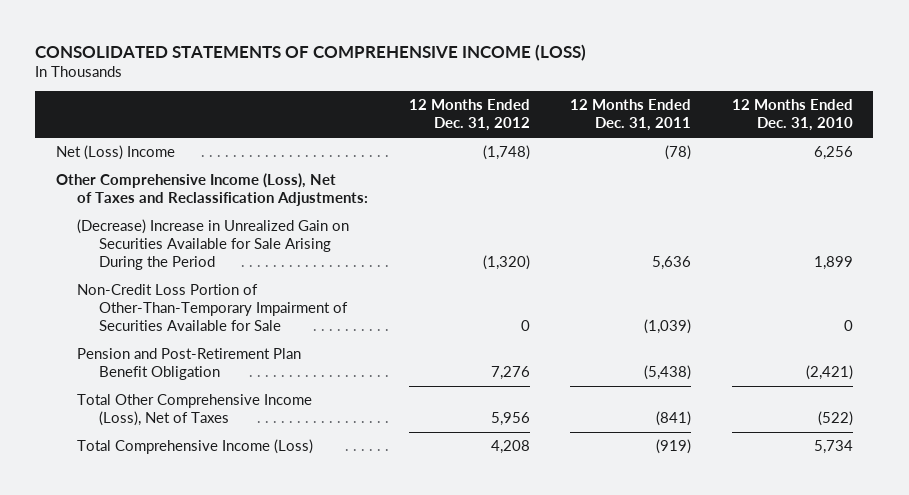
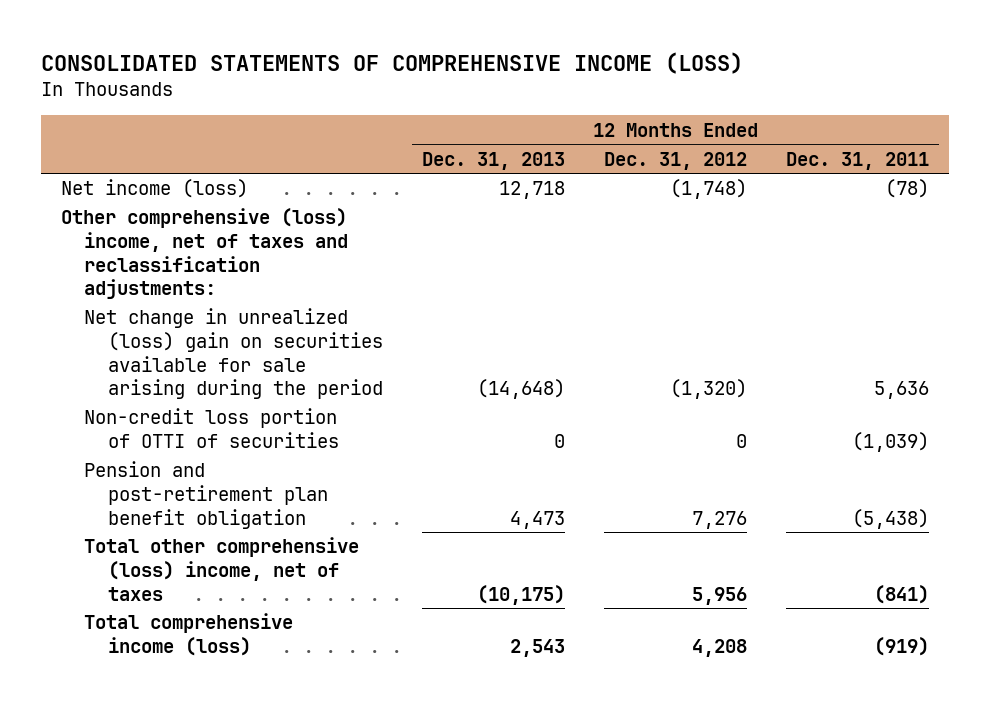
- | 12 Months Ended Dec. 31, 2012 | 12 Months Ended Dec. 31, 2011 | 12 Months Ended Dec. 31, 2010
+ | 12 Months Ended Dec. 31, 2013 | 12 Months Ended Dec. 31, 2012 | 12 Months Ended Dec. 31, 2011
- Net (Loss) Income | (1,748) | (78) | 6,256
- Other Comprehensive Income (Loss), Net of Taxes and Reclassification Adjustments:
- (Decrease) Increase in Unrealized Gain on Securities Available for Sale Arising During the Period | (1,320) | 5,636 | 1,899
- Non-Credit Loss Portion of Other-Than-Temporary Impairment of Securities Available for Sale | 0 | (1,039) | 0
- Pension and Post-Retirement Plan Benefit Obligation | 7,276 | (5,438) | (2,421)
- Total Other Comprehensive Income (Loss), Net of Taxes | 5,956 | (841) | (522)
- Total Comprehensive Income (Loss) | 4,208 | (919) | 5,734
+ Net income (loss) | 12,718 | (1,748) | (78)
+ Other comprehensive (loss) income, net of taxes and reclassification adjustments:
+ Net change in unrealized (loss) gain on securities available for sale arising during the period | (14,648) | (1,320) | 5,636
+ Non-credit loss portion of OTTI of securities | 0 | 0 | (1,039)
+ Pension and post-retirement plan benefit obligation | 4,473 | 7,276 | (5,438)
+ Total other comprehensive (loss) income, net of taxes | (10,175) | 5,956 | (841)
+ Total comprehensive income (loss) | 2,543 | 4,208 | (919)

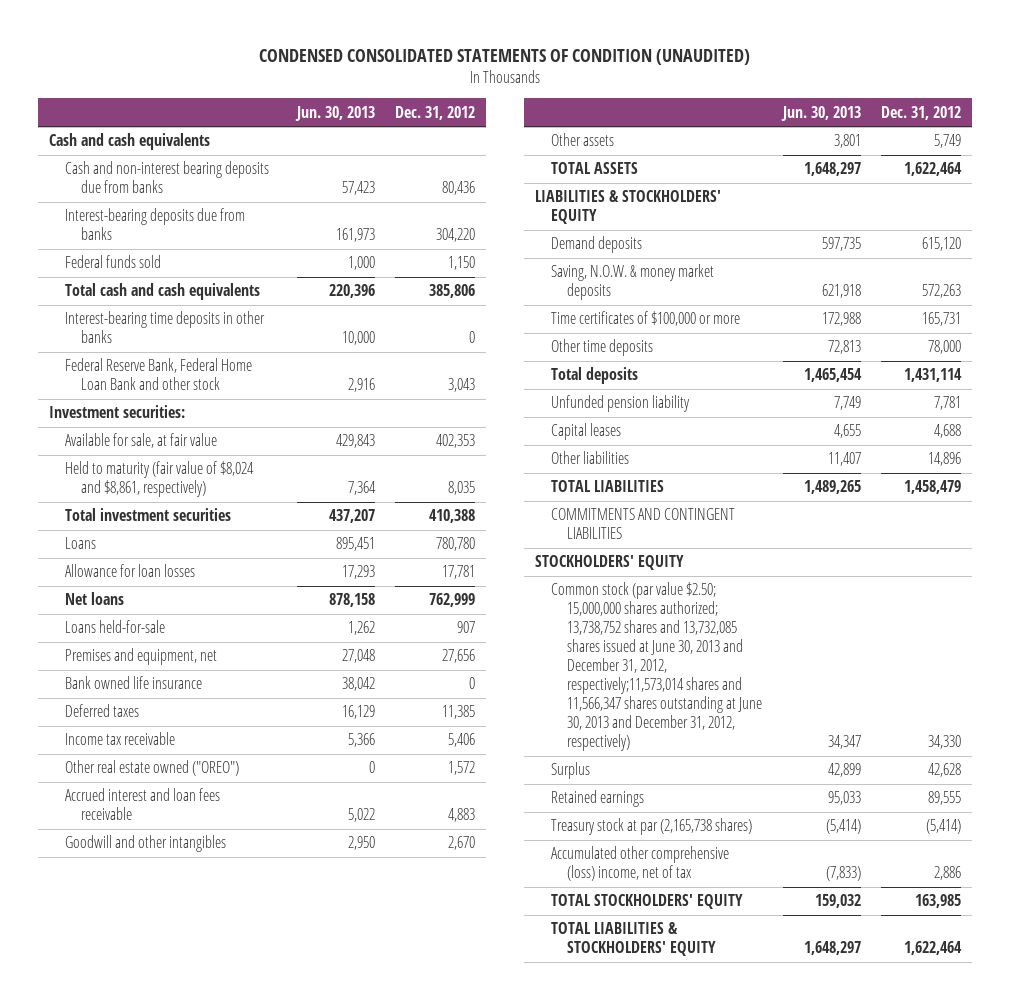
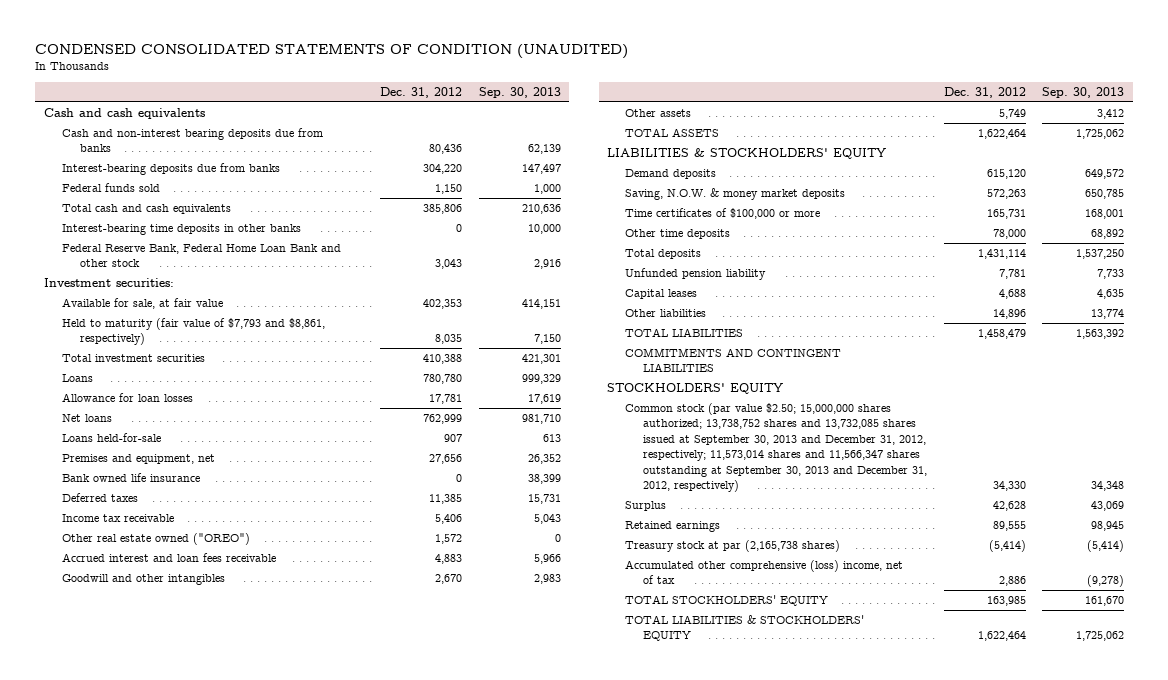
- | Jun. 30, 2013 | Dec. 31, 2012
+ | Dec. 31, 2012 | Sep. 30, 2013
- Held to maturity (fair value of $8,024 and $8,861, respectively) | 7,364 | 8,035
+ Held to maturity (fair value of $7,793 and $8,861, respectively) | 8,035 | 7,150
- Common stock (par value $2.50; 15,000,000 shares authorized; 13,738,752 shares and 13,732,085 shares issued at June 30, 2013 and December 31, 2012, respectively;11,573,014 shares and 11,566,347 shares outstanding at June 30, 2013 and December 31, 2012, respectively) | 34,347 | 34,330
+ Common stock (par value $2.50; 15,000,000 shares authorized; 13,738,752 shares and 13,732,085 shares issued at September 30, 2013 and December 31, 2012, respectively; 11,573,014 shares and 11,566,347 shares outstanding at September 30, 2013 and December 31, 2012, respectively) | 34,330 | 34,348

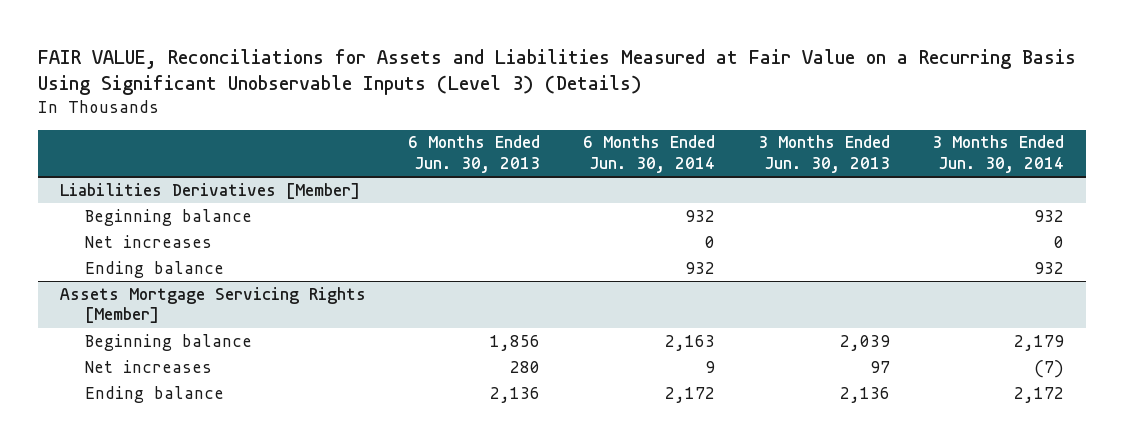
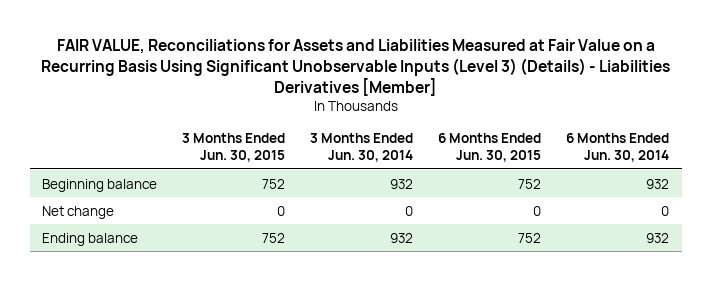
- FAIR VALUE, Reconciliations for Assets and Liabilities Measured at Fair Value on a Recurring Basis Using Significant Unobservable Inputs (Level 3) (Details)
+ FAIR VALUE, Reconciliations for Assets and Liabilities Measured at Fair Value on a Recurring Basis Using Significant Unobservable Inputs (Level 3) (Details) - Liabilities Derivatives [Member]
- | 6 Months Ended Jun. 30, 2013 | 6 Months Ended Jun. 30, 2014 | 3 Months Ended Jun. 30, 2013 | 3 Months Ended Jun. 30, 2014
+ | 3 Months Ended Jun. 30, 2015 | 3 Months Ended Jun. 30, 2014 | 6 Months Ended Jun. 30, 2015 | 6 Months Ended Jun. 30, 2014
- Liabilities Derivatives [Member]
- Net increases | | 0 | | 0
+ Net change | 0 | 0 | 0 | 0
- Assets Mortgage Servicing Rights [Member]
- Beginning balance | 1,856 | 2,163 | 2,039 | 2,179
- Net increases | 280 | 9 | 97 | (7)
- Ending balance | 2,136 | 2,172 | 2,136 | 2,172

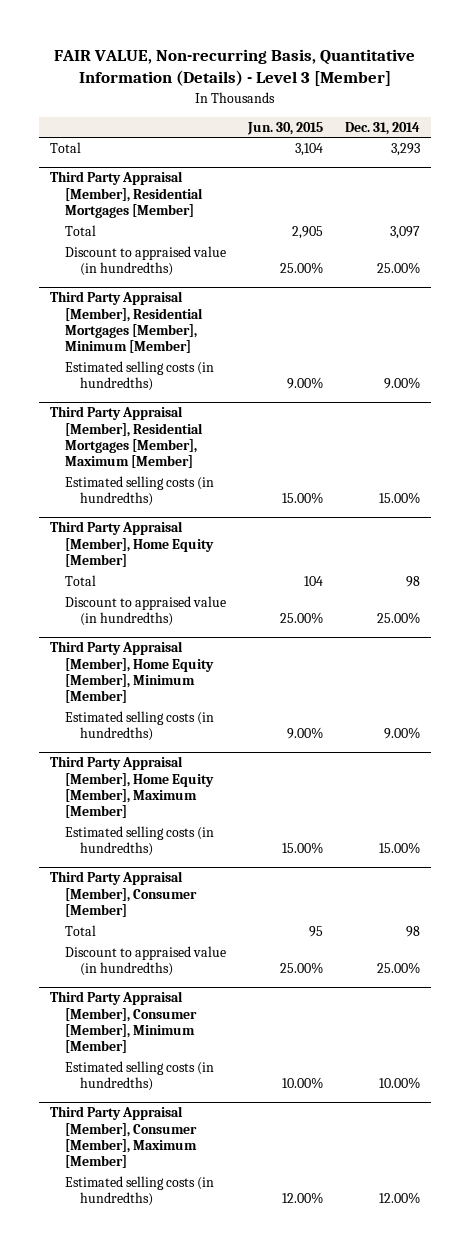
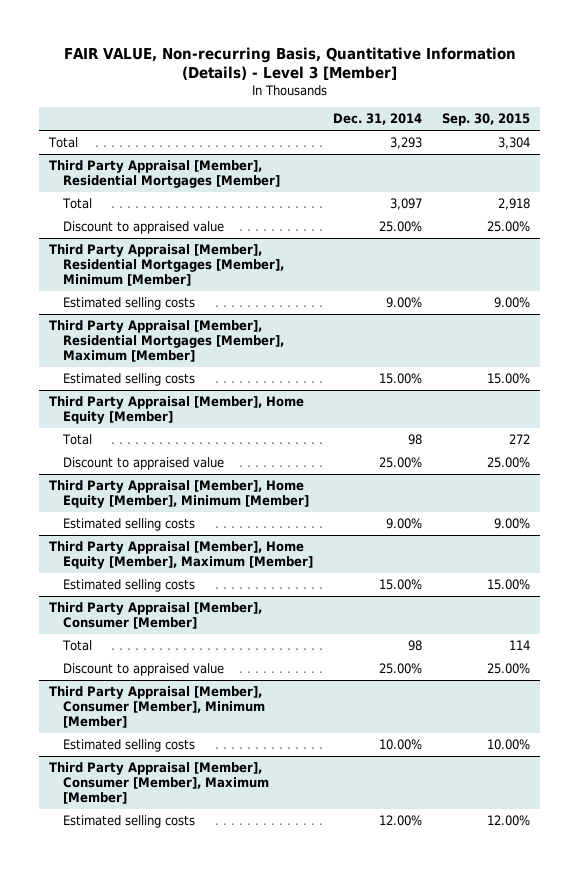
- | Jun. 30, 2015 | Dec. 31, 2014
+ | Dec. 31, 2014 | Sep. 30, 2015
@ Third Party Appraisal [Member], Residential Mortgages [Member]
- Discount to appraised value (in hundredths) | 25.00% | 25.00%
+ Discount to appraised value | 25.00% | 25.00%
@ Third Party Appraisal [Member], Residential Mortgages [Member], Minimum [Member]
- Estimated selling costs (in hundredths) | 9.00% | 9.00%
+ Estimated selling costs | 9.00% | 9.00%
@ Third Party Appraisal [Member], Residential Mortgages [Member], Maximum [Member]
- Estimated selling costs (in hundredths) | 15.00% | 15.00%
+ Estimated selling costs | 15.00% | 15.00%
@ Third Party Appraisal [Member], Home Equity [Member]
- Discount to appraised value (in hundredths) | 25.00% | 25.00%
+ Discount to appraised value | 25.00% | 25.00%
@ Third Party Appraisal [Member], Home Equity [Member], Minimum [Member]
- Estimated selling costs (in hundredths) | 9.00% | 9.00%
+ Estimated selling costs | 9.00% | 9.00%
@ Third Party Appraisal [Member], Home Equity [Member], Maximum [Member]
- Estimated selling costs (in hundredths) | 15.00% | 15.00%
+ Estimated selling costs | 15.00% | 15.00%
@ Third Party Appraisal [Member], Consumer [Member]
- Discount to appraised value (in hundredths) | 25.00% | 25.00%
+ Discount to appraised value | 25.00% | 25.00%
@ Third Party Appraisal [Member], Consumer [Member], Minimum [Member]
- Estimated selling costs (in hundredths) | 10.00% | 10.00%
+ Estimated selling costs | 10.00% | 10.00%
@ Third Party Appraisal [Member], Consumer [Member], Maximum [Member]
- Estimated selling costs (in hundredths) | 12.00% | 12.00%
+ Estimated selling costs | 12.00% | 12.00%

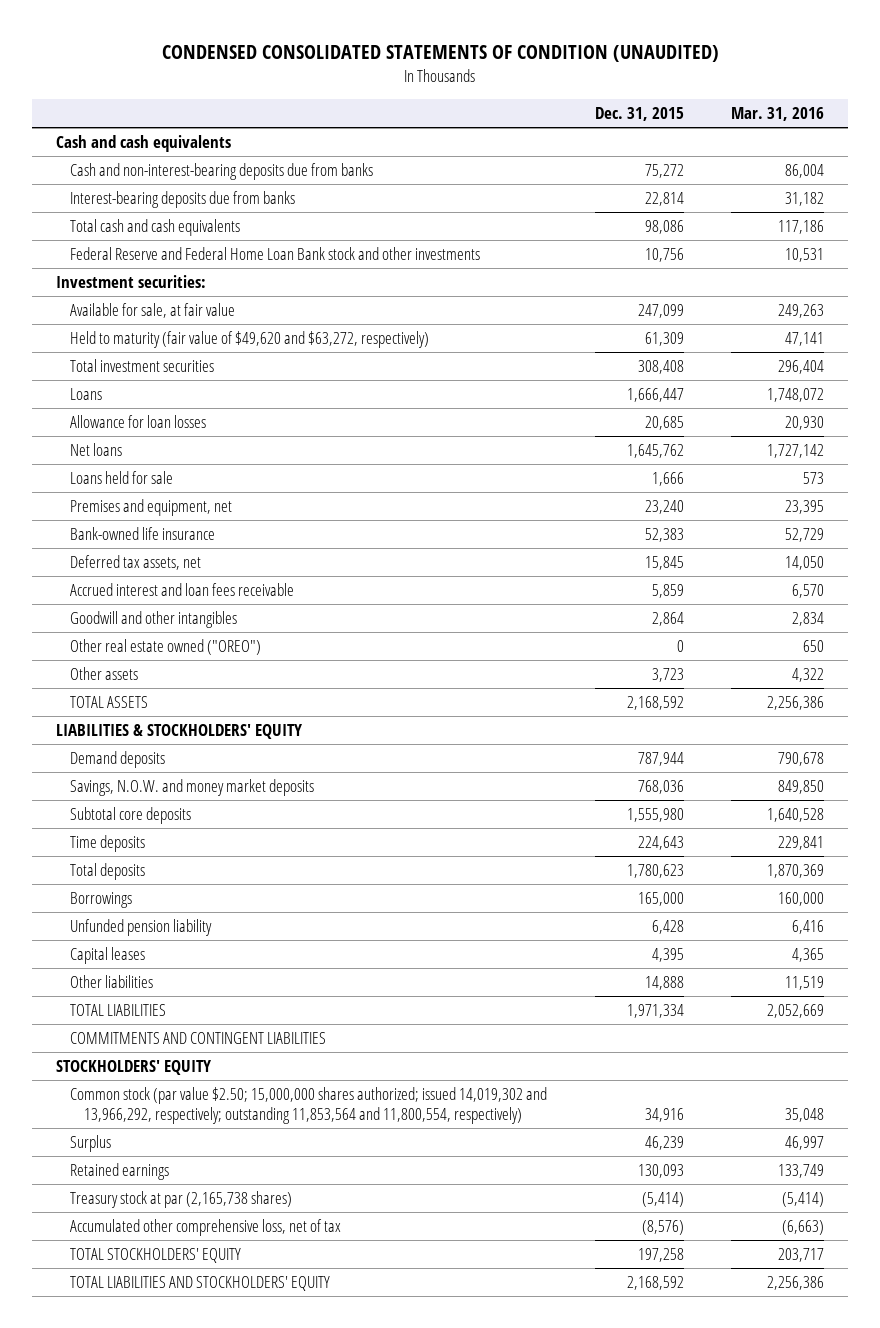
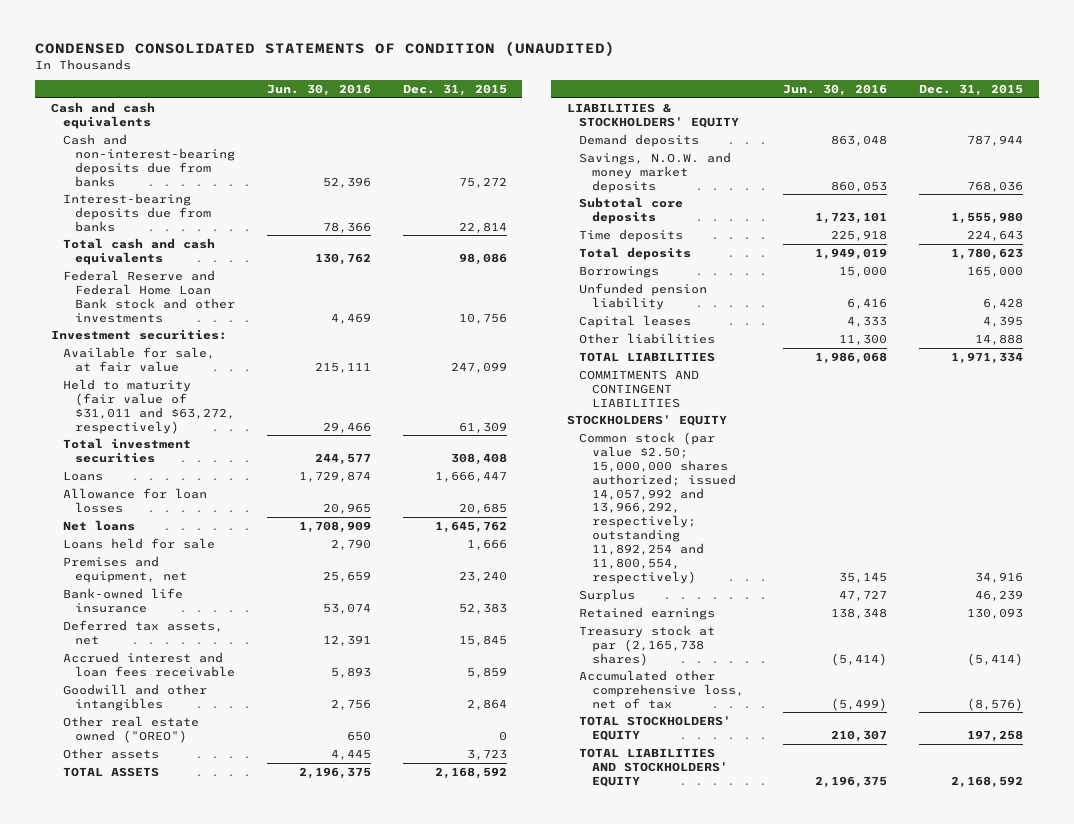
- | Dec. 31, 2015 | Mar. 31, 2016
+ | Jun. 30, 2016 | Dec. 31, 2015
- Held to maturity (fair value of $49,620 and $63,272, respectively) | 61,309 | 47,141
+ Held to maturity (fair value of $31,011 and $63,272, respectively) | 29,466 | 61,309
- Common stock (par value $2.50; 15,000,000 shares authorized; issued 14,019,302 and 13,966,292, respectively; outstanding 11,853,564 and 11,800,554, respectively) | 34,916 | 35,048
+ Common stock (par value $2.50; 15,000,000 shares authorized; issued 14,057,992 and 13,966,292, respectively; outstanding 11,892,254 and 11,800,554, respectively) | 35,145 | 34,916

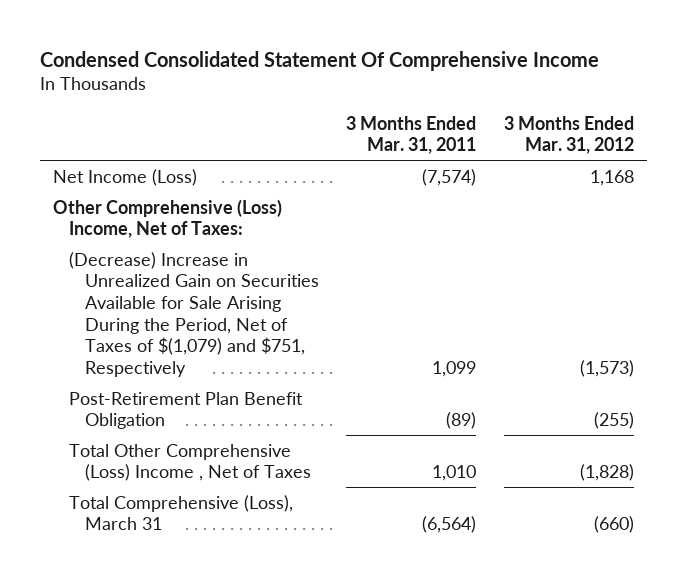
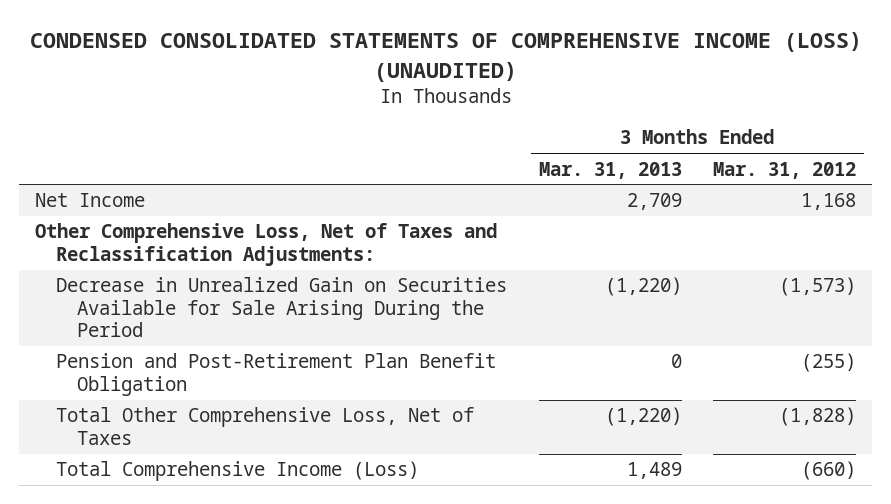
- Condensed Consolidated Statement Of Comprehensive Income
+ CONDENSED CONSOLIDATED STATEMENTS OF COMPREHENSIVE INCOME (LOSS) (UNAUDITED)
- | 3 Months Ended Mar. 31, 2011 | 3 Months Ended Mar. 31, 2012
+ | 3 Months Ended Mar. 31, 2013 | 3 Months Ended Mar. 31, 2012
- Net Income (Loss) | (7,574) | 1,168
- Other Comprehensive (Loss) Income, Net of Taxes:
- (Decrease) Increase in Unrealized Gain on Securities Available for Sale Arising During the Period, Net of Taxes of $(1,079) and $751, Respectively | 1,099 | (1,573)
- Post-Retirement Plan Benefit Obligation | (89) | (255)
- Total Other Comprehensive (Loss) Income , Net of Taxes | 1,010 | (1,828)
- Total Comprehensive (Loss), March 31 | (6,564) | (660)
+ Net Income | 2,709 | 1,168
+ Other Comprehensive Loss, Net of Taxes and Reclassification Adjustments:
+ Decrease in Unrealized Gain on Securities Available for Sale Arising During the Period | (1,220) | (1,573)
+ Pension and Post-Retirement Plan Benefit Obligation | 0 | (255)
+ Total Other Comprehensive Loss, Net of Taxes | (1,220) | (1,828)
+ Total Comprehensive Income (Loss) | 1,489 | (660)

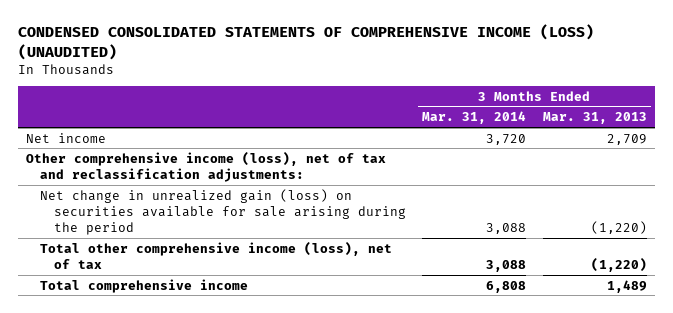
- | 3 Months Ended Mar. 31, 2013 | 3 Months Ended Mar. 31, 2012
+ | 3 Months Ended Mar. 31, 2014 | 3 Months Ended Mar. 31, 2013
- Net Income | 2,709 | 1,168
- Other Comprehensive Loss, Net of Taxes and Reclassification Adjustments:
- Decrease in Unrealized Gain on Securities Available for Sale Arising During the Period | (1,220) | (1,573)
- Pension and Post-Retirement Plan Benefit Obligation | 0 | (255)
- Total Other Comprehensive Loss, Net of Taxes | (1,220) | (1,828)
- Total Comprehensive Income (Loss) | 1,489 | (660)
+ Net income | 3,720 | 2,709
+ Other comprehensive income (loss), net of tax and reclassification adjustments:
+ Net change in unrealized gain (loss) on securities available for sale arising during the period | 3,088 | (1,220)
+ Total other comprehensive income (loss), net of tax | 3,088 | (1,220)
+ Total comprehensive income | 6,808 | 1,489

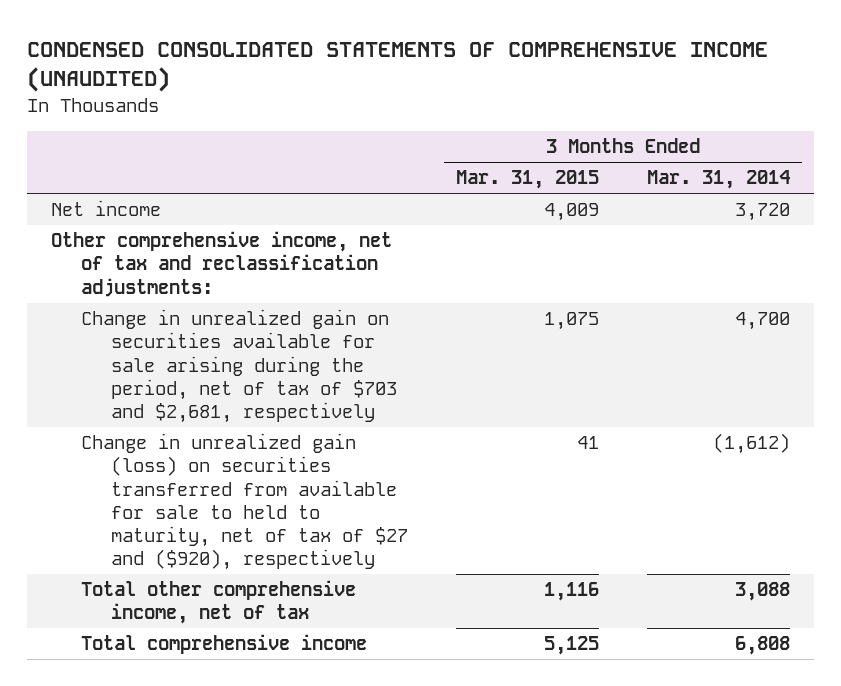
- CONDENSED CONSOLIDATED STATEMENTS OF COMPREHENSIVE INCOME (LOSS) (UNAUDITED)
+ CONDENSED CONSOLIDATED STATEMENTS OF COMPREHENSIVE INCOME (UNAUDITED)
- | 3 Months Ended Mar. 31, 2014 | 3 Months Ended Mar. 31, 2013
+ | 3 Months Ended Mar. 31, 2015 | 3 Months Ended Mar. 31, 2014
- Other comprehensive income (loss), net of tax and reclassification adjustments:
- Net change in unrealized gain (loss) on securities available for sale arising during the period | 3,088 | (1,220)
- Total other comprehensive income (loss), net of tax | 3,088 | (1,220)
+ Other comprehensive income, net of tax and reclassification adjustments:
+ Change in unrealized gain on securities available for sale arising during the period, net of tax of $703 and $2,681, respectively | 1,075 | 4,700
+ Change in unrealized gain (loss) on securities transferred from available for sale to held to maturity, net of tax of $27 and ($920), respectively | 41 | (1,612)
+ Total other comprehensive income, net of tax | 1,116 | 3,088

